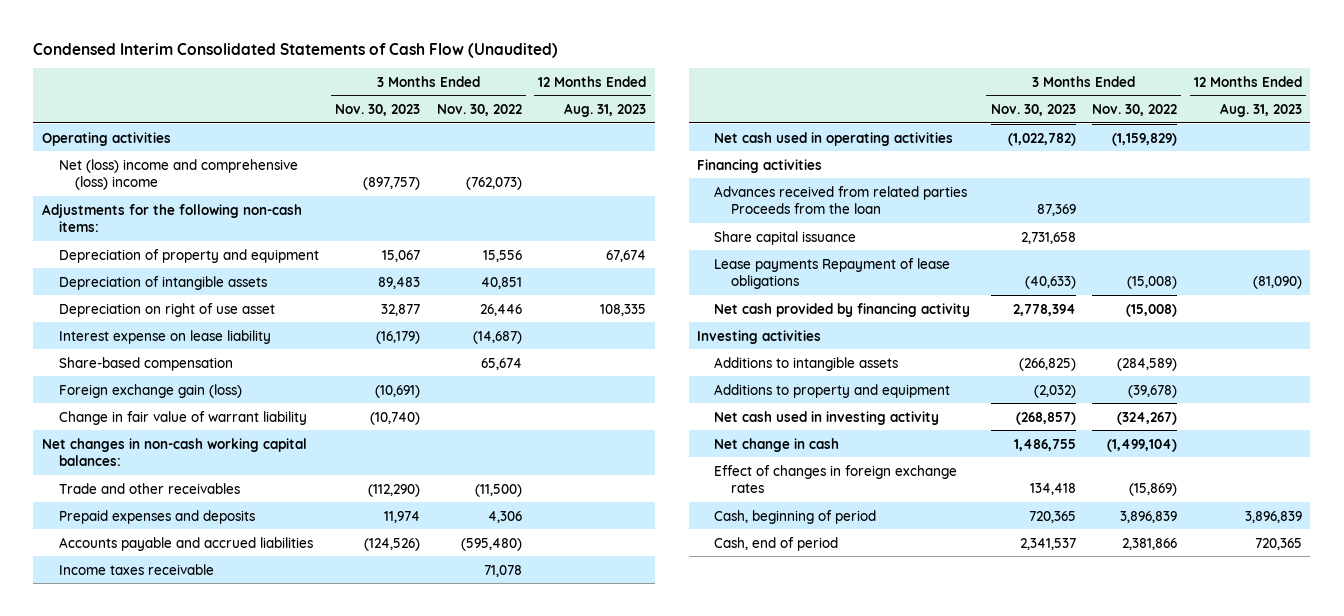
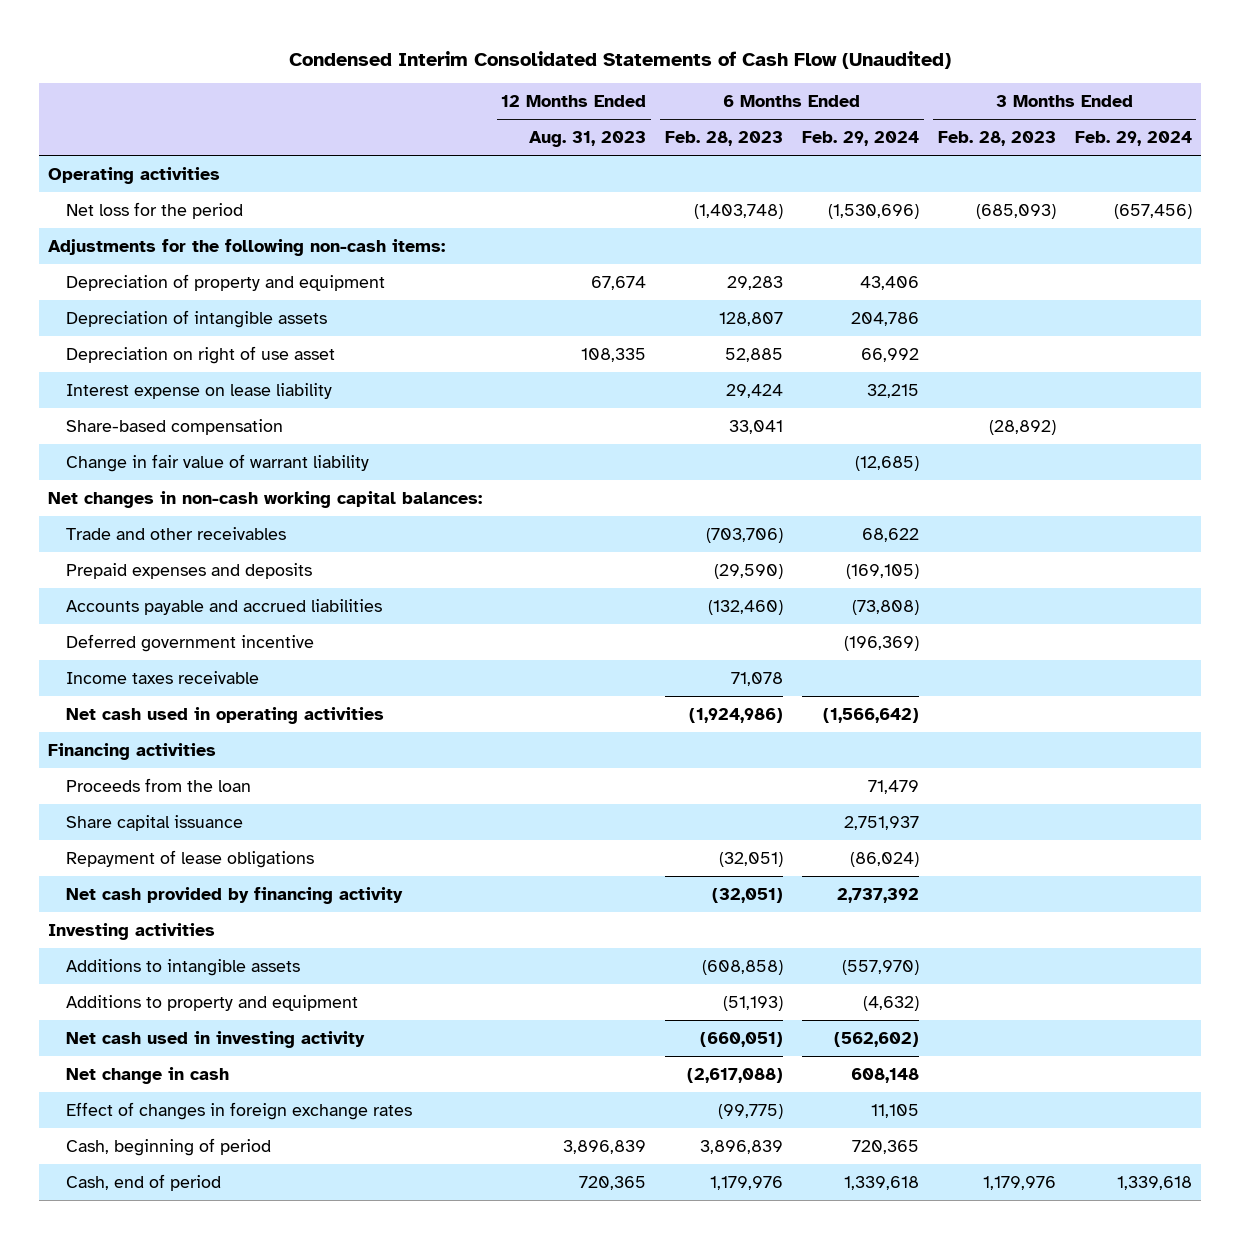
- | 3 Months Ended Nov. 30, 2023 | 3 Months Ended Nov. 30, 2022 | 12 Months Ended Aug. 31, 2023
+ | 12 Months Ended Aug. 31, 2023 | 6 Months Ended Feb. 28, 2023 | 6 Months Ended Feb. 29, 2024 | 3 Months Ended Feb. 28, 2023 | 3 Months Ended Feb. 29, 2024
- Net (loss) income and comprehensive (loss) income | (897,757) | (762,073) |
+ Net loss for the period | | (1,403,748) | (1,530,696) | (685,093) | (657,456)
- Foreign exchange gain (loss) | (10,691) | |
+ Deferred government incentive | | | (196,369) | |
- Advances received from related parties Proceeds from the loan | 87,369 | |
+ Proceeds from the loan | | | 71,479 | |
- Lease payments Repayment of lease obligations | (40,633) | (15,008) | (81,090)
+ Repayment of lease obligations | | (32,051) | (86,024) | |

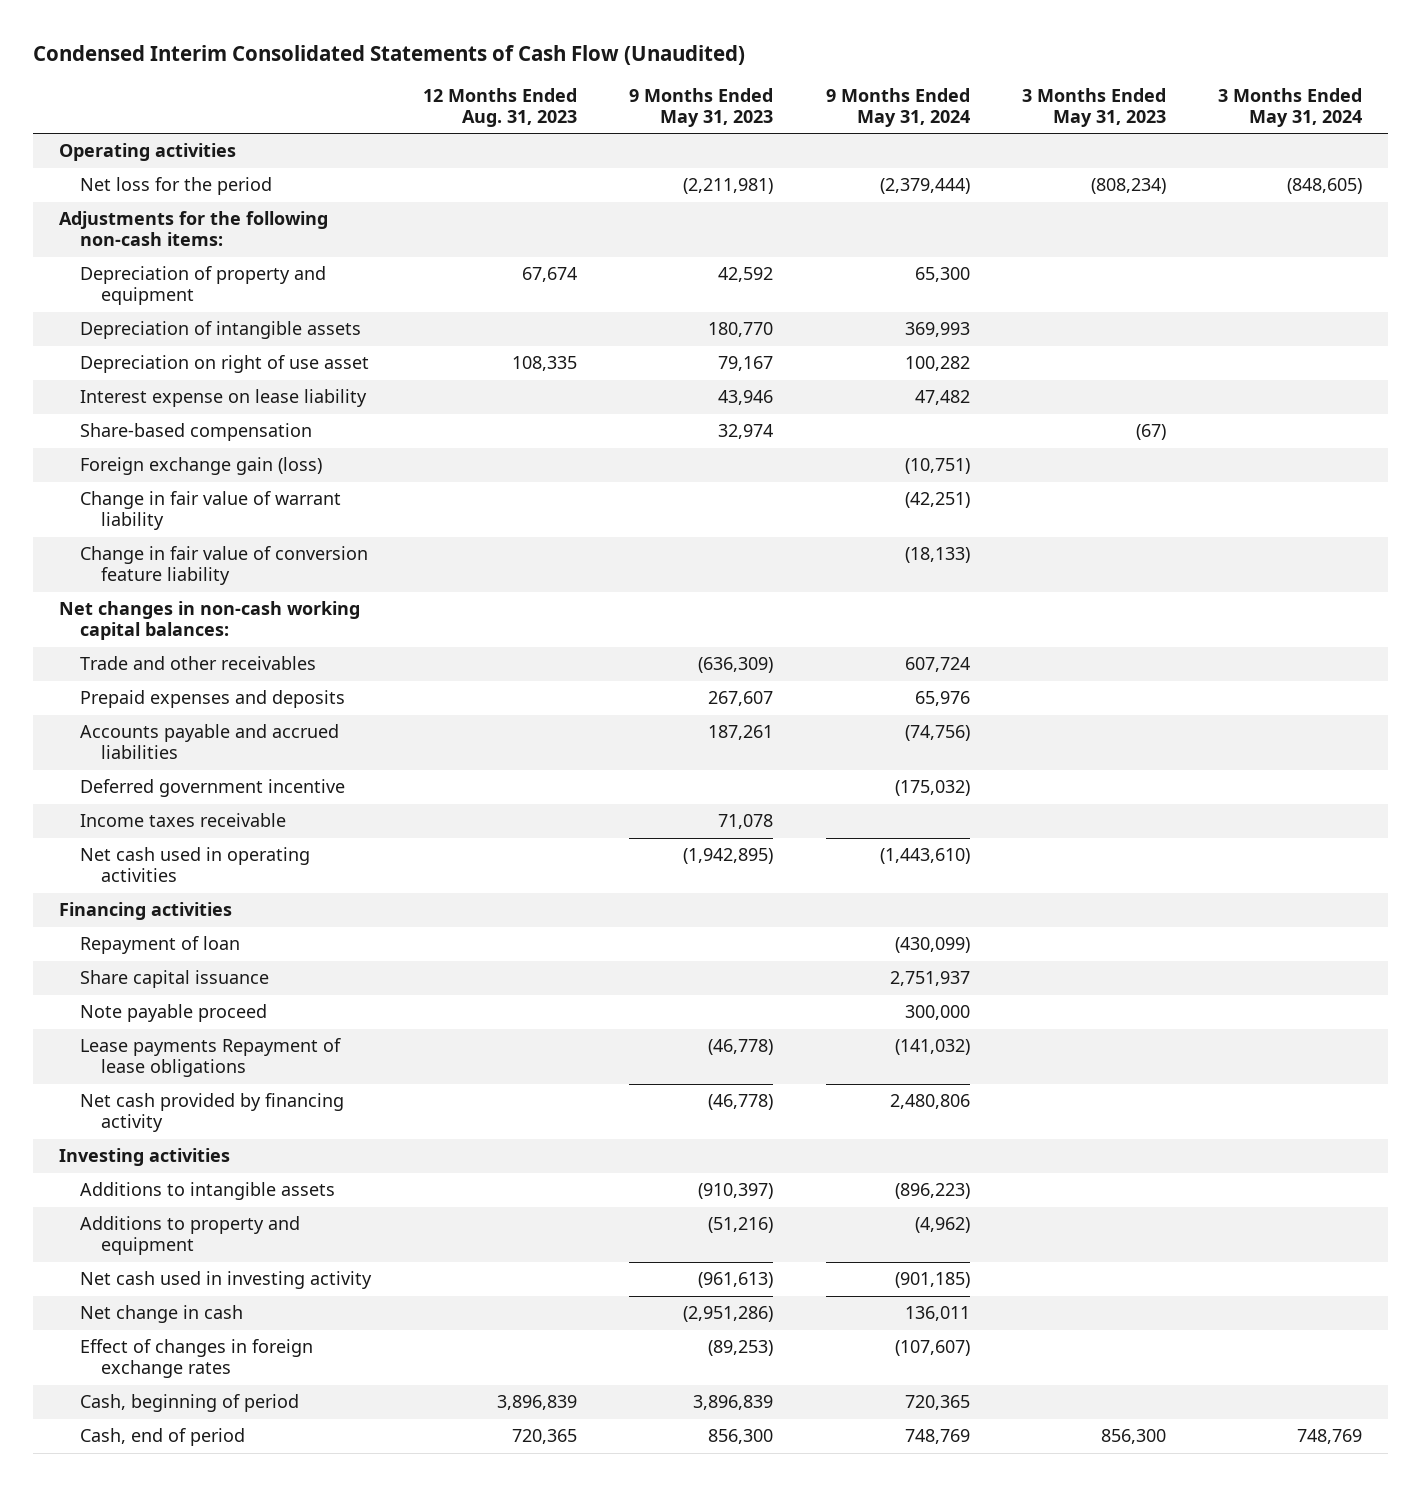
- | 12 Months Ended Aug. 31, 2023 | 6 Months Ended Feb. 28, 2023 | 6 Months Ended Feb. 29, 2024 | 3 Months Ended Feb. 28, 2023 | 3 Months Ended Feb. 29, 2024
+ | 12 Months Ended Aug. 31, 2023 | 9 Months Ended May 31, 2023 | 9 Months Ended May 31, 2024 | 3 Months Ended May 31, 2023 | 3 Months Ended May 31, 2024
+ Foreign exchange gain (loss) | | | (10,751) | |
+ Change in fair value of conversion feature liability | | | (18,133) | |
- Proceeds from the loan | | | 71,479 | |
+ Repayment of loan | | | (430,099) | |
- Repayment of lease obligations | | (32,051) | (86,024) | |
+ Note payable proceed | | | 300,000 | |
+ Lease payments Repayment of lease obligations | | (46,778) | (141,032) | |

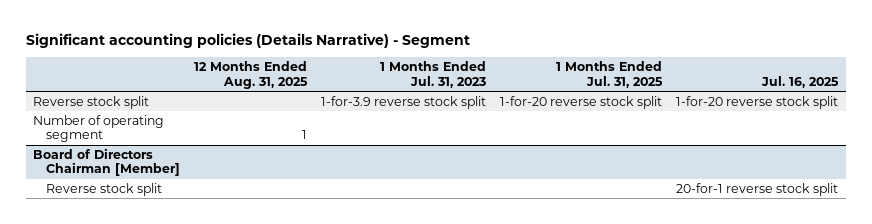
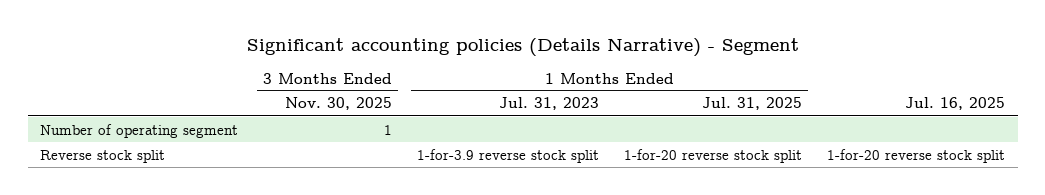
- | 12 Months Ended Aug. 31, 2025 | 1 Months Ended Jul. 31, 2023 | 1 Months Ended Jul. 31, 2025 | Jul. 16, 2025
+ | 3 Months Ended Nov. 30, 2025 | 1 Months Ended Jul. 31, 2023 | 1 Months Ended Jul. 31, 2025 | Jul. 16, 2025
- Board of Directors Chairman [Member]
- Reverse stock split | | | | 20-for-1 reverse stock split
moved down: Reverse stock split | | 1-for-3.9 reverse stock split | 1-for-20 reverse stock split | 1-for-20 reverse stock split

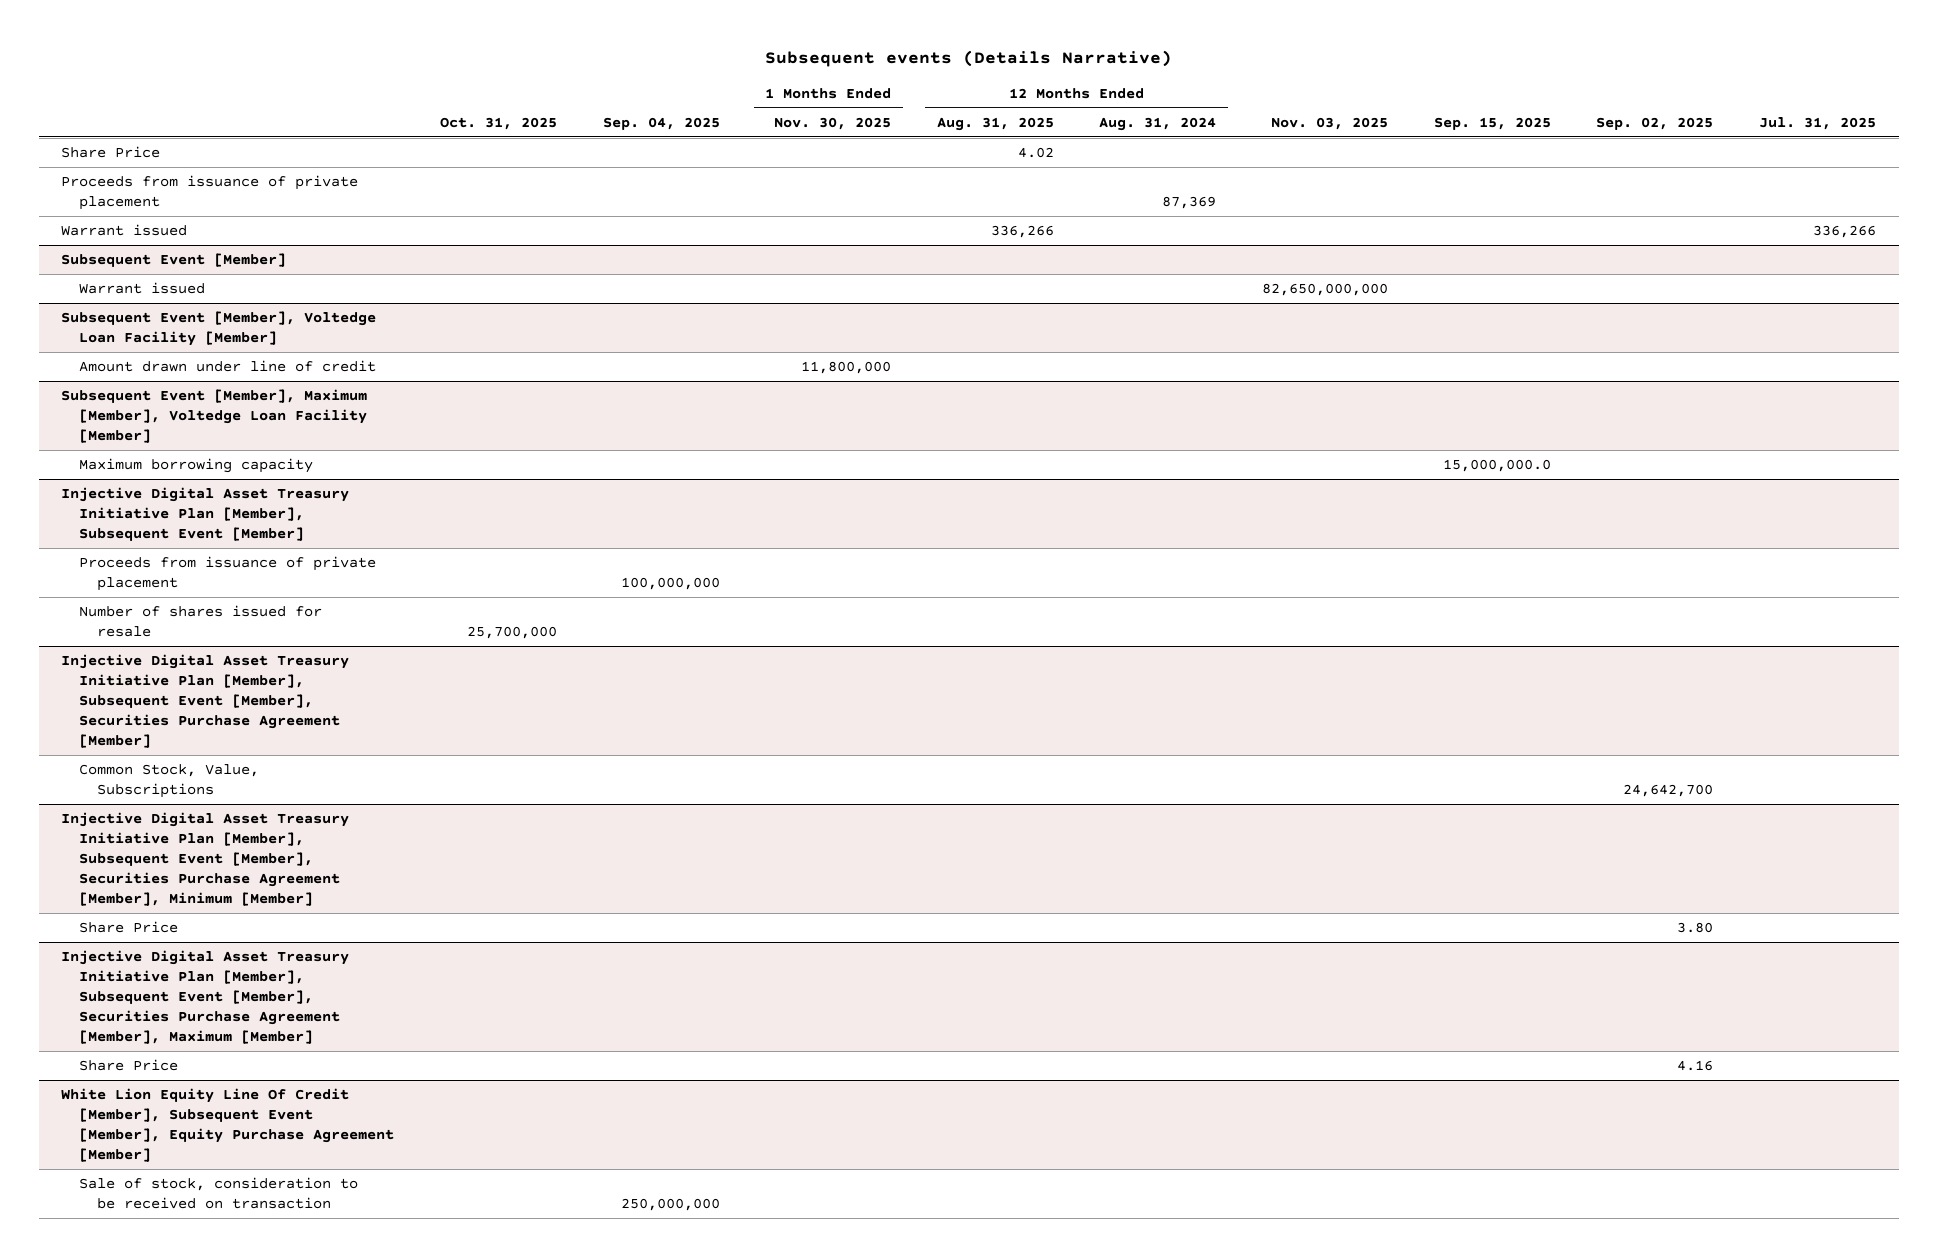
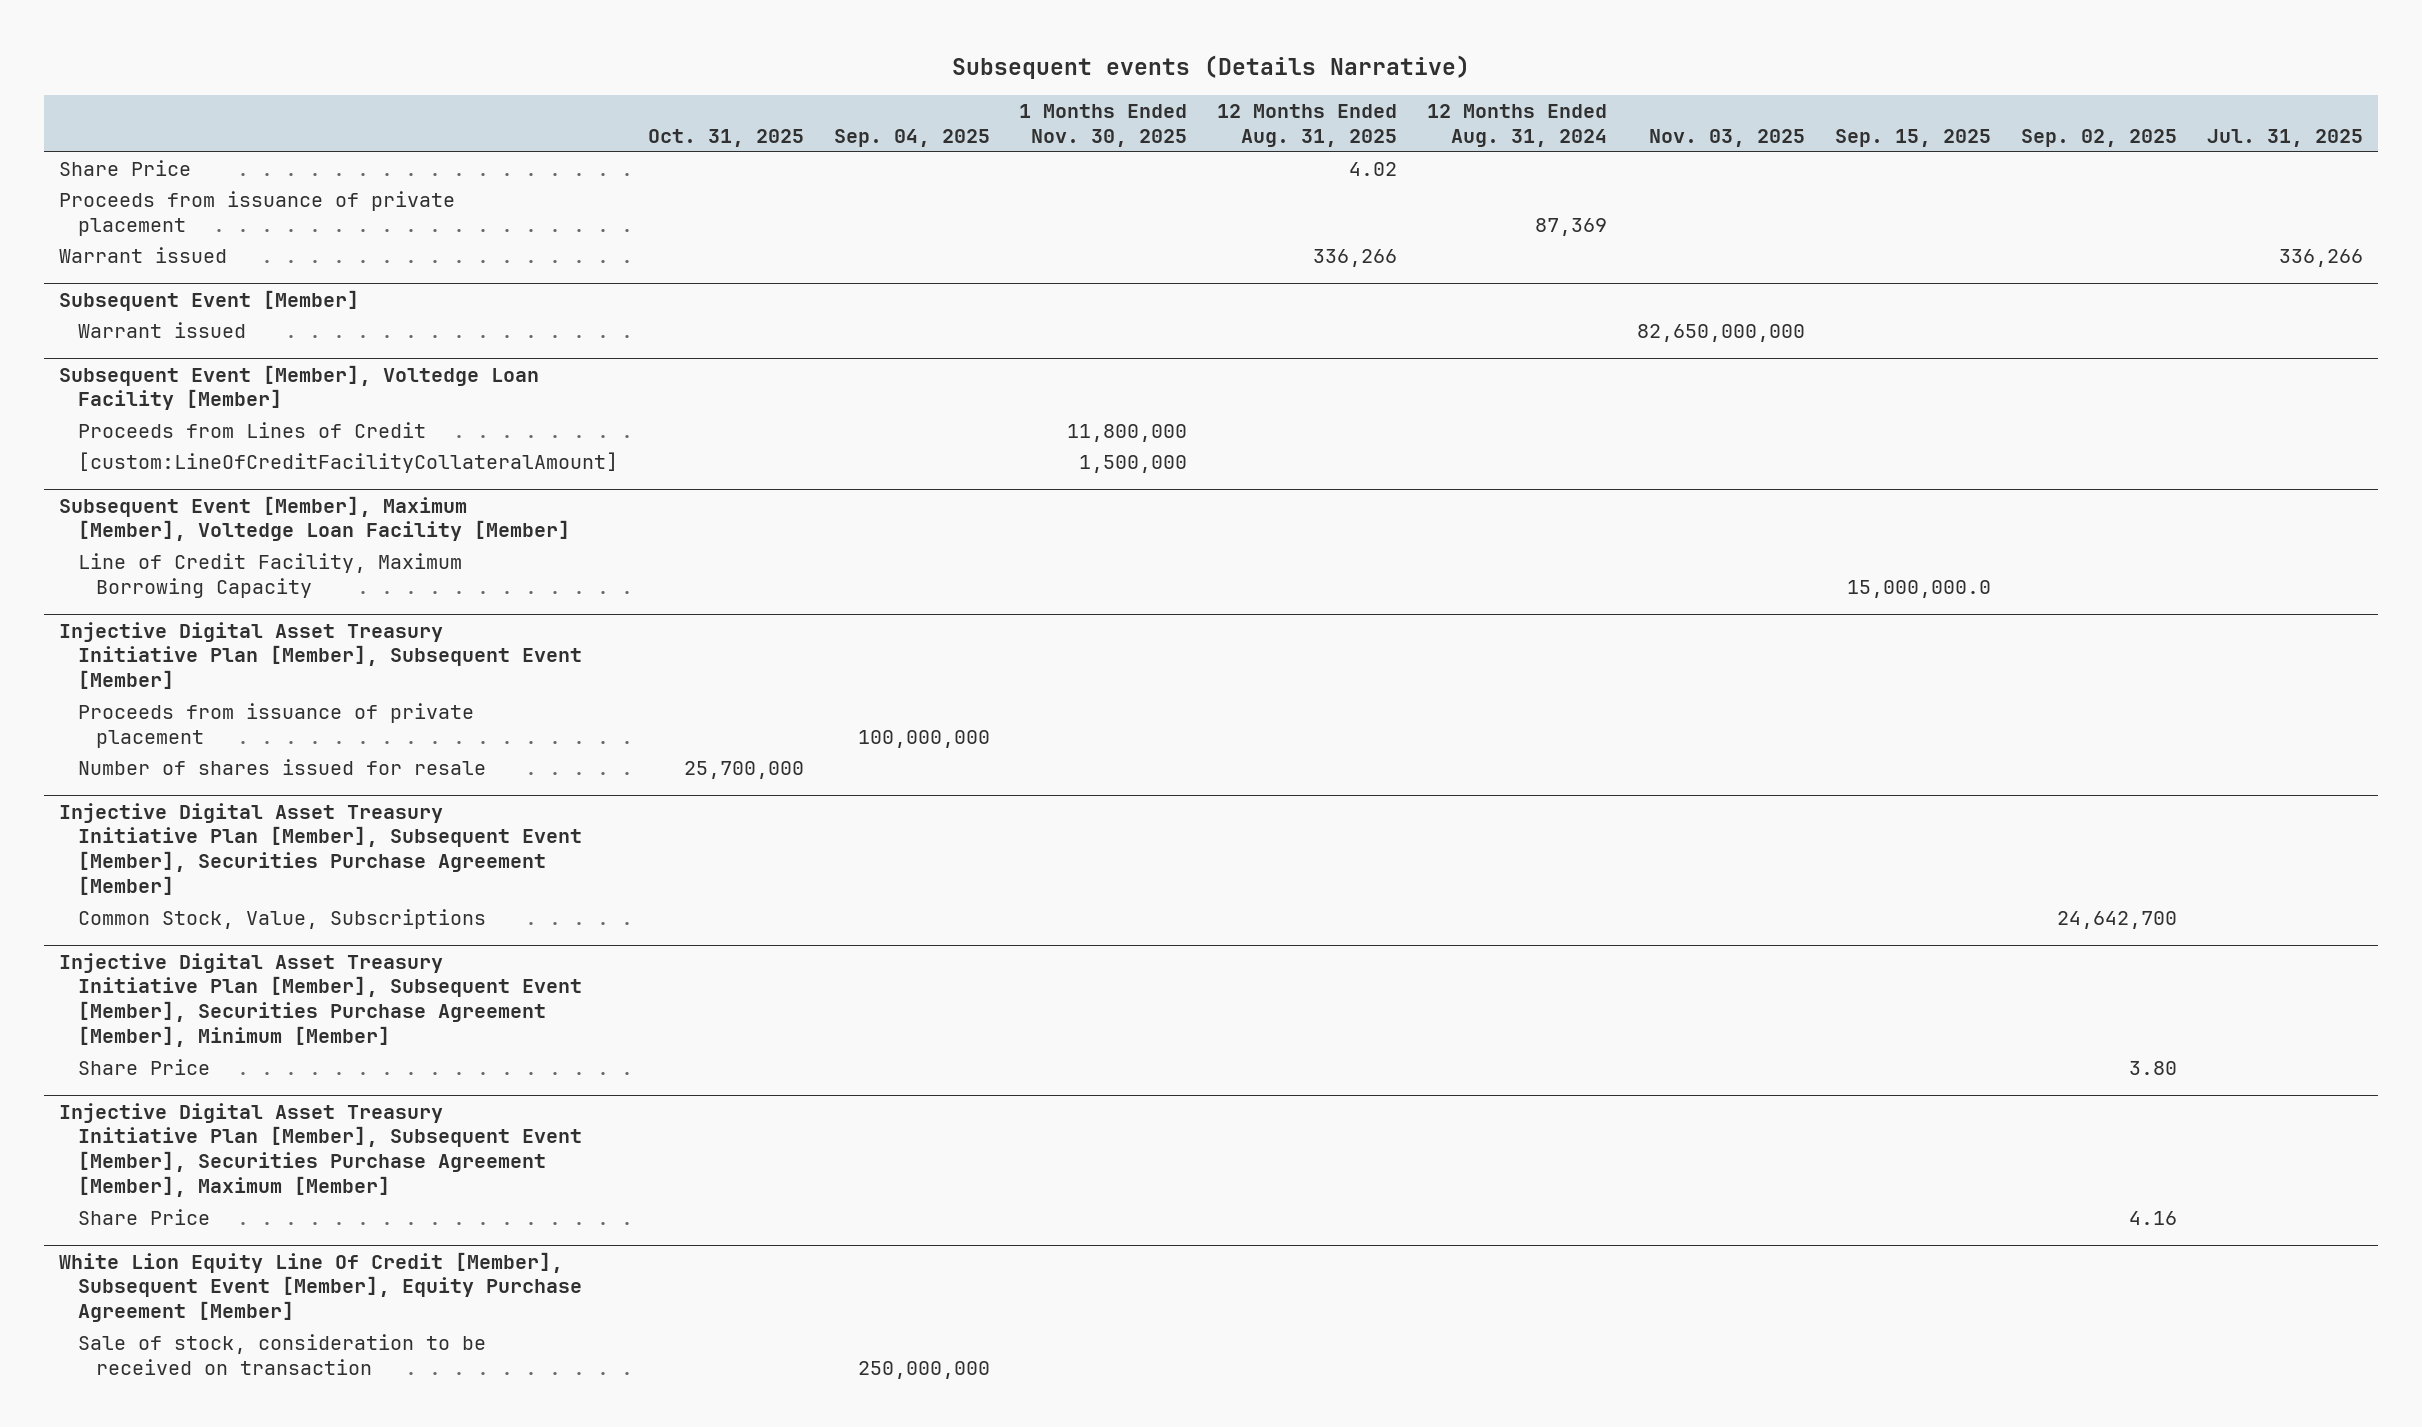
@ Subsequent Event [Member], Voltedge Loan Facility [Member]
- Amount drawn under line of credit | | | 11,800,000 | | | | | |
+ Proceeds from Lines of Credit | | | 11,800,000 | | | | | |
+ [custom:LineOfCreditFacilityCollateralAmount] | | | 1,500,000 | | | | | |
@ Subsequent Event [Member], Maximum [Member], Voltedge Loan Facility [Member]
- Maximum borrowing capacity | | | | | | | 15,000,000.0 | |
+ Line of Credit Facility, Maximum Borrowing Capacity | | | | | | | 15,000,000.0 | |

